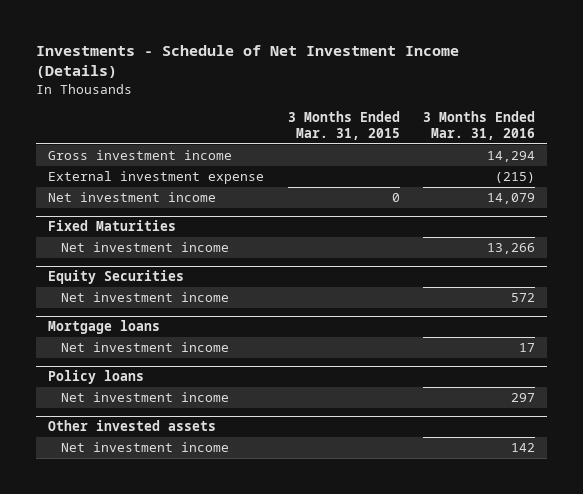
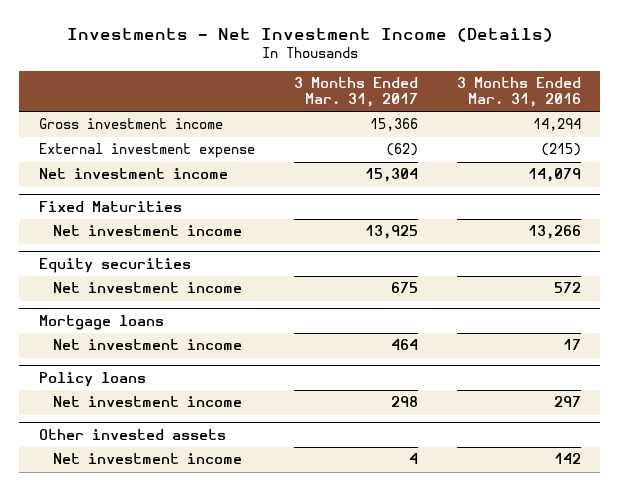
- Investments - Schedule of Net Investment Income (Details)
+ Investments - Net Investment Income (Details)
- | 3 Months Ended Mar. 31, 2015 | 3 Months Ended Mar. 31, 2016
+ | 3 Months Ended Mar. 31, 2017 | 3 Months Ended Mar. 31, 2016
- Equity Securities
+ Equity securities

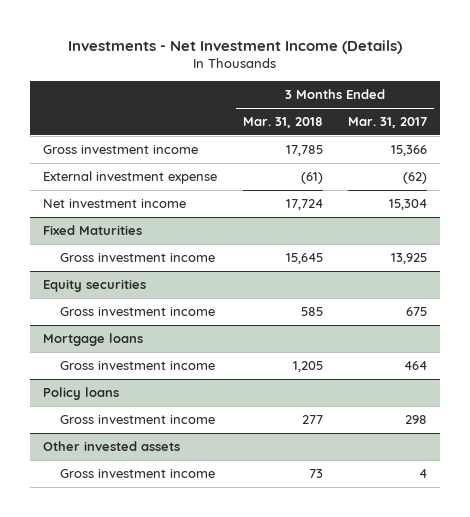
- | 3 Months Ended Mar. 31, 2017 | 3 Months Ended Mar. 31, 2016
+ | 3 Months Ended Mar. 31, 2018 | 3 Months Ended Mar. 31, 2017
@ Fixed Maturities
- Net investment income | 13,925 | 13,266
+ Gross investment income | 15,645 | 13,925
@ Equity securities
- Net investment income | 675 | 572
+ Gross investment income | 585 | 675
@ Mortgage loans
- Net investment income | 464 | 17
+ Gross investment income | 1,205 | 464
@ Policy loans
- Net investment income | 298 | 297
+ Gross investment income | 277 | 298
@ Other invested assets
- Net investment income | 4 | 142
+ Gross investment income | 73 | 4

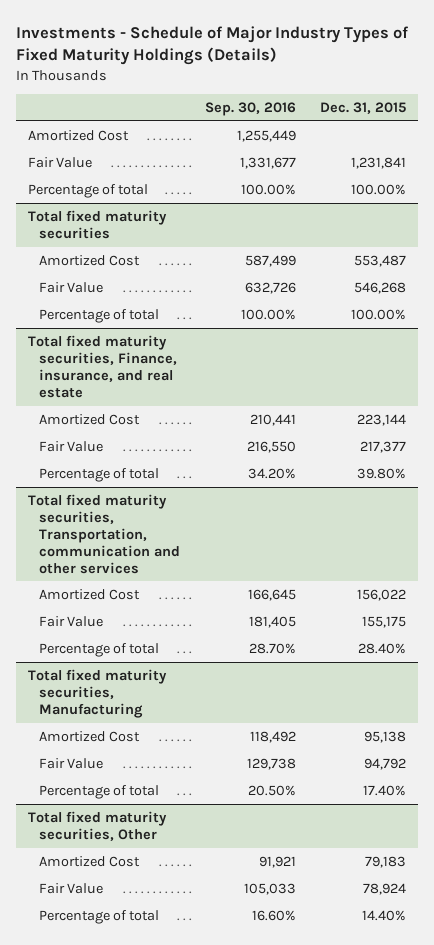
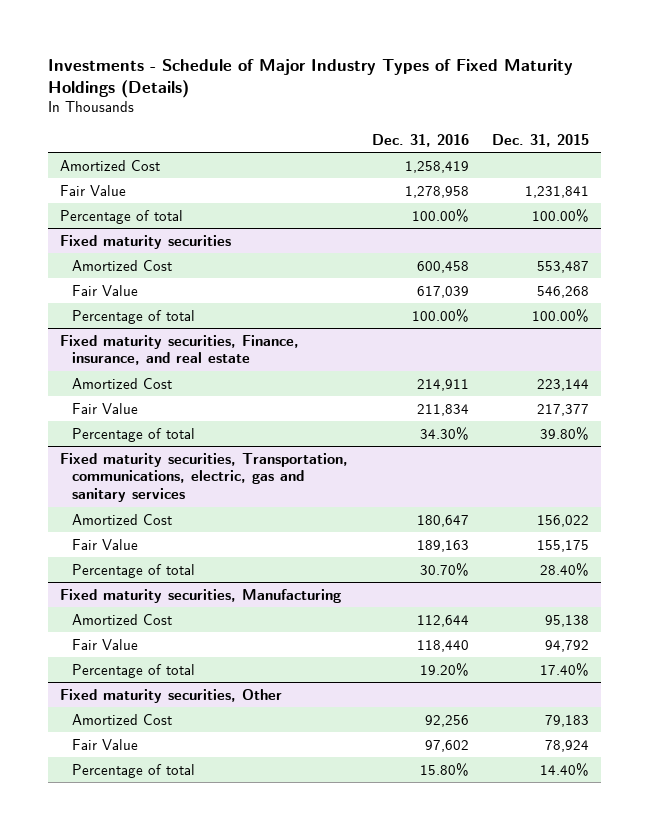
- | Sep. 30, 2016 | Dec. 31, 2015
+ | Dec. 31, 2016 | Dec. 31, 2015
- Total fixed maturity securities
+ Fixed maturity securities
- Total fixed maturity securities, Finance, insurance, and real estate
+ Fixed maturity securities, Finance, insurance, and real estate
- Total fixed maturity securities, Transportation, communication and other services
+ Fixed maturity securities, Transportation, communications, electric, gas and sanitary services
- Total fixed maturity securities, Manufacturing
+ Fixed maturity securities, Manufacturing
- Total fixed maturity securities, Other
+ Fixed maturity securities, Other

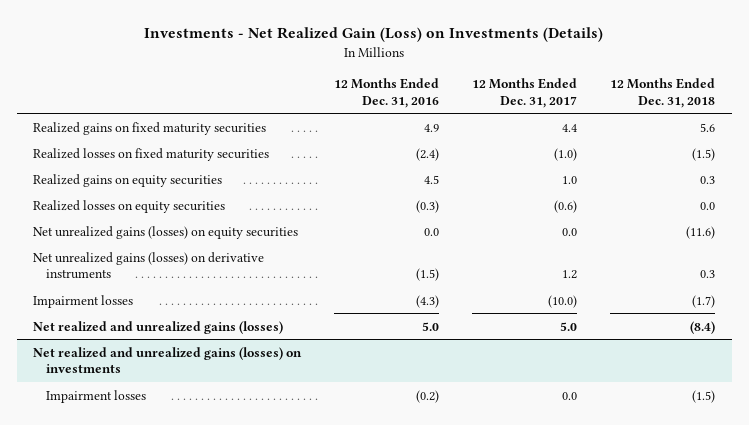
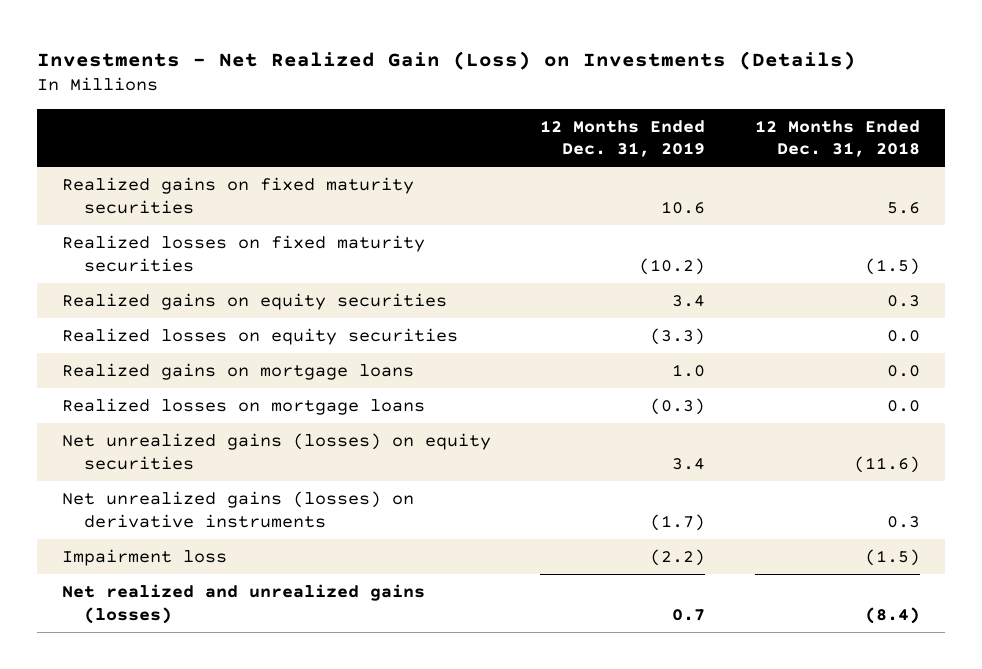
- | 12 Months Ended Dec. 31, 2016 | 12 Months Ended Dec. 31, 2017 | 12 Months Ended Dec. 31, 2018
+ | 12 Months Ended Dec. 31, 2019 | 12 Months Ended Dec. 31, 2018
+ Realized gains on mortgage loans | 1.0 | 0.0
+ Realized losses on mortgage loans | (0.3) | 0.0
- Impairment losses | (4.3) | (10.0) | (1.7)
+ Impairment loss | (2.2) | (1.5)
- Net realized and unrealized gains (losses) on investments
- Impairment losses | (0.2) | 0.0 | (1.5)

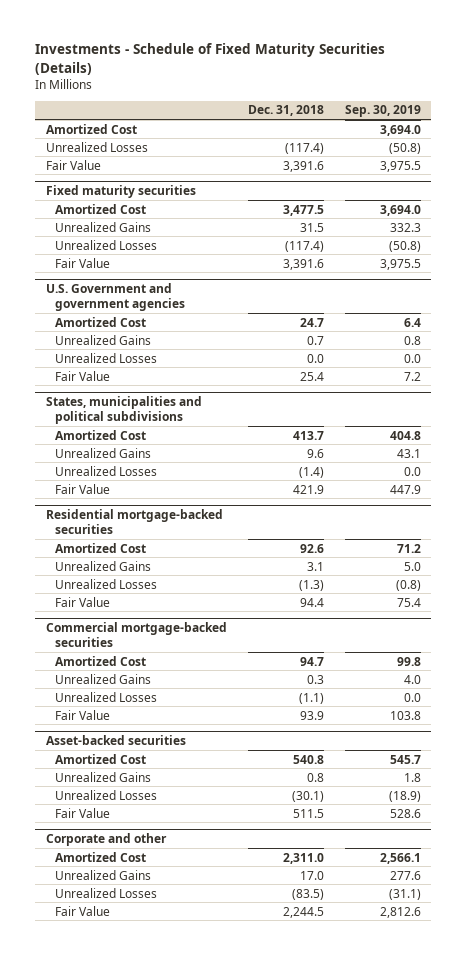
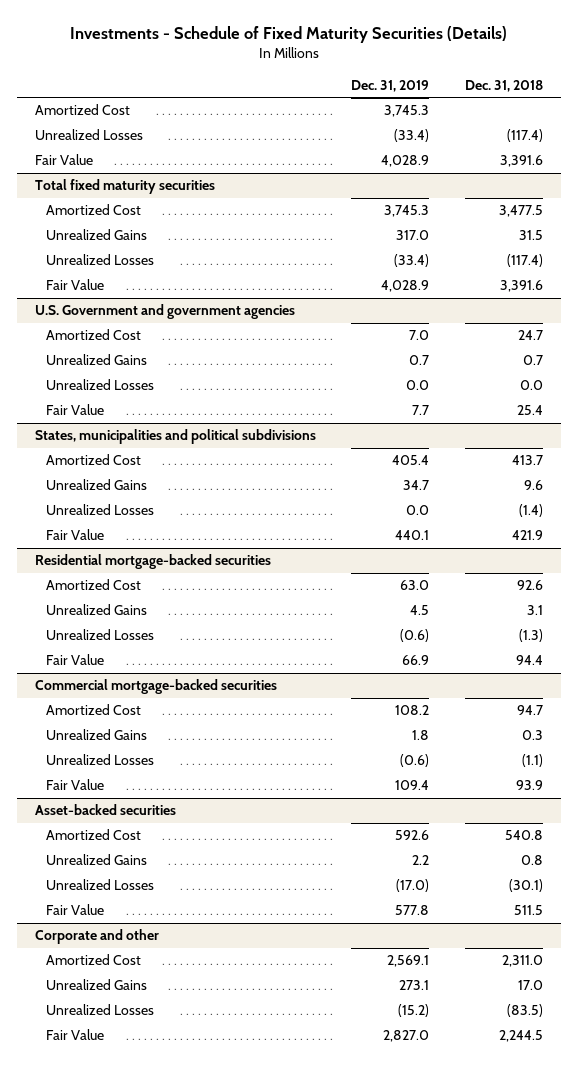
- | Dec. 31, 2018 | Sep. 30, 2019
+ | Dec. 31, 2019 | Dec. 31, 2018
- Fixed maturity securities
+ Total fixed maturity securities

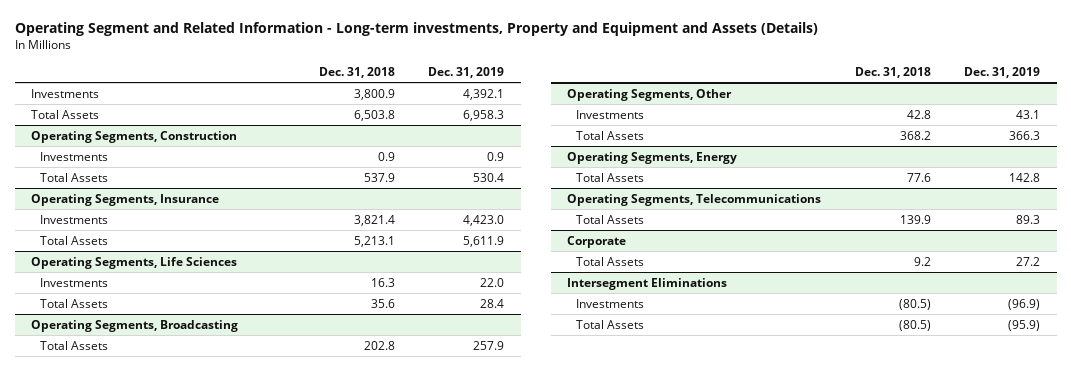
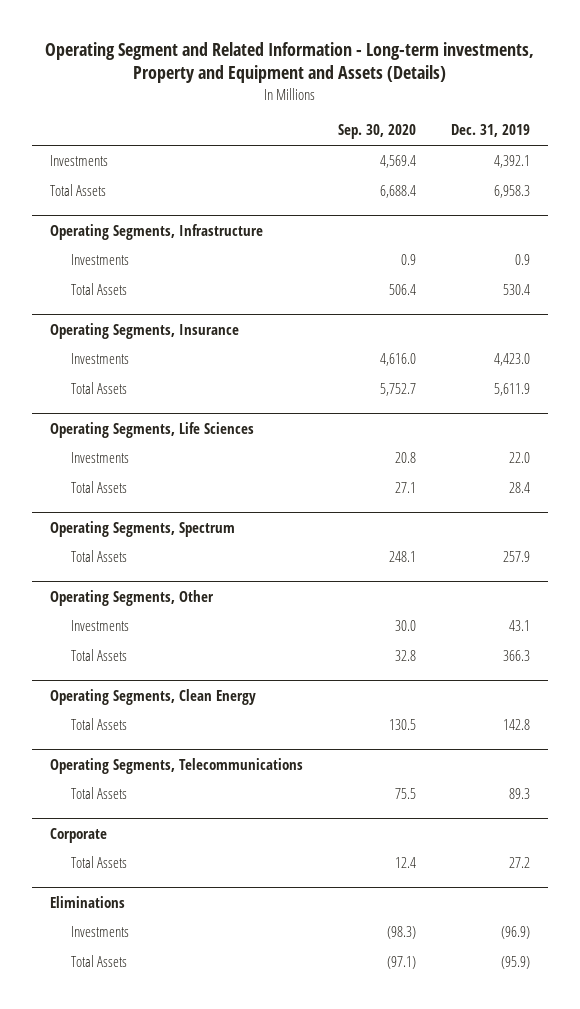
- | Dec. 31, 2018 | Dec. 31, 2019
+ | Sep. 30, 2020 | Dec. 31, 2019
- Operating Segments, Construction
+ Operating Segments, Infrastructure
- Operating Segments, Broadcasting
+ Operating Segments, Spectrum
- Operating Segments, Energy
+ Operating Segments, Clean Energy
- Intersegment Eliminations
+ Eliminations

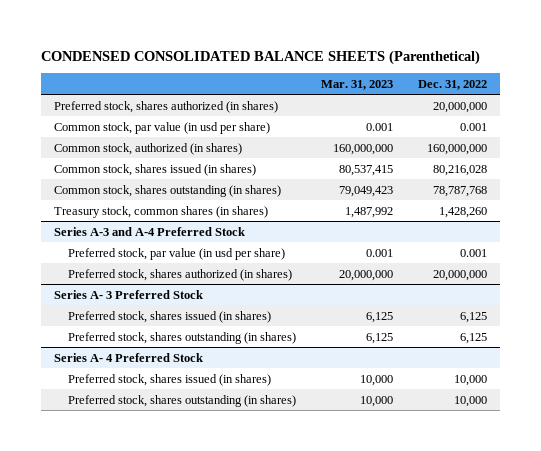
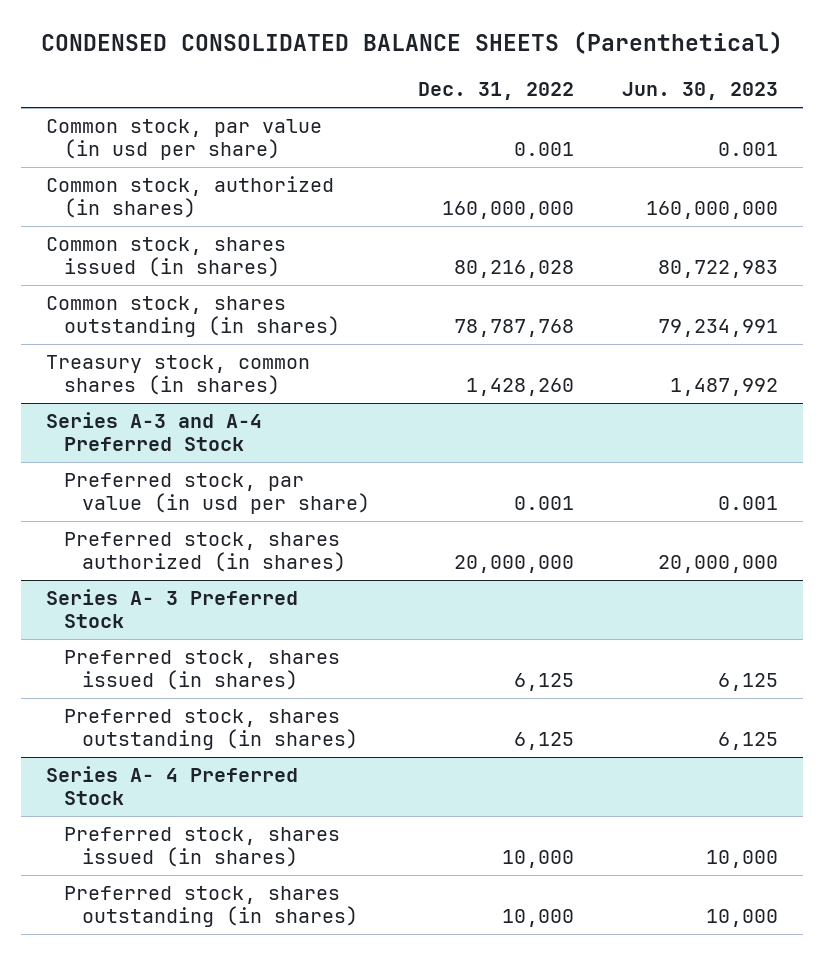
- | Mar. 31, 2023 | Dec. 31, 2022
+ | Dec. 31, 2022 | Jun. 30, 2023
- Preferred stock, shares authorized (in shares) | | 20,000,000

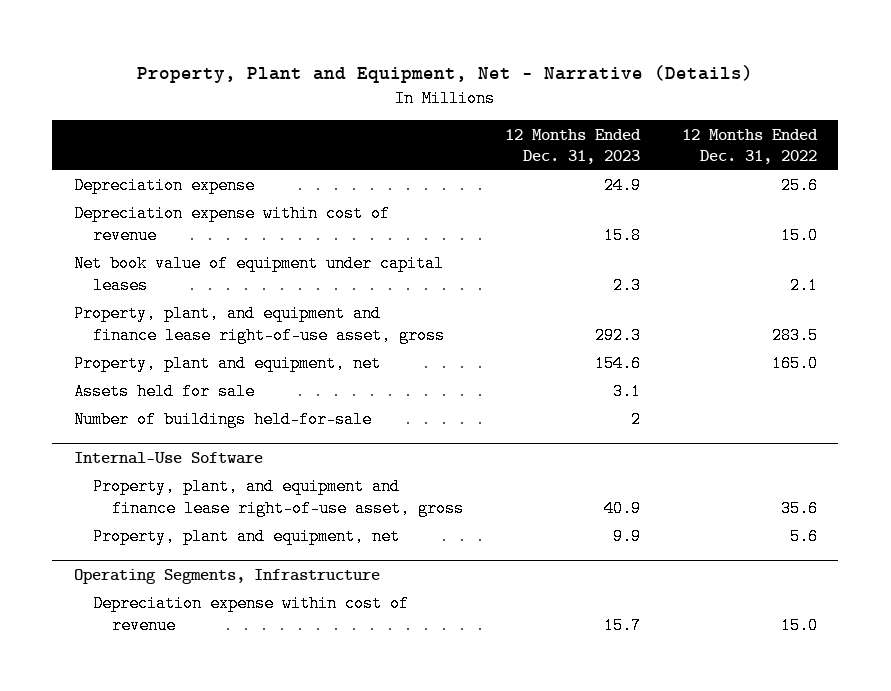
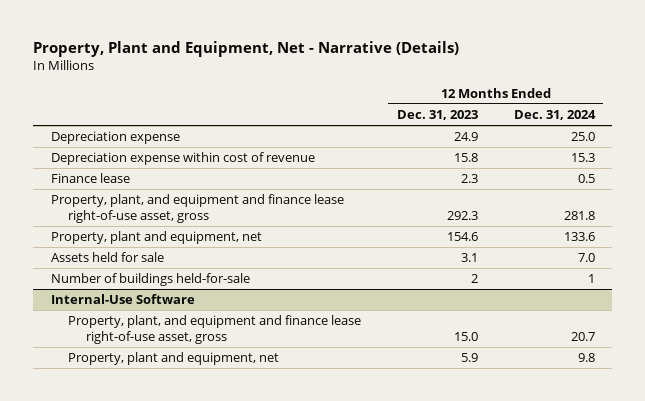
- | 12 Months Ended Dec. 31, 2023 | 12 Months Ended Dec. 31, 2022
+ | 12 Months Ended Dec. 31, 2023 | 12 Months Ended Dec. 31, 2024
- Net book value of equipment under capital leases | 2.3 | 2.1
+ Finance lease | 2.3 | 0.5
@ Internal-Use Software
- Property, plant, and equipment and finance lease right-of-use asset, gross | 40.9 | 35.6
- Property, plant and equipment, net | 9.9 | 5.6
- Operating Segments, Infrastructure
- Depreciation expense within cost of revenue | 15.7 | 15.0
@ Internal-Use Software
+ Property, plant, and equipment and finance lease right-of-use asset, gross | 15.0 | 20.7
+ Property, plant and equipment, net | 5.9 | 9.8

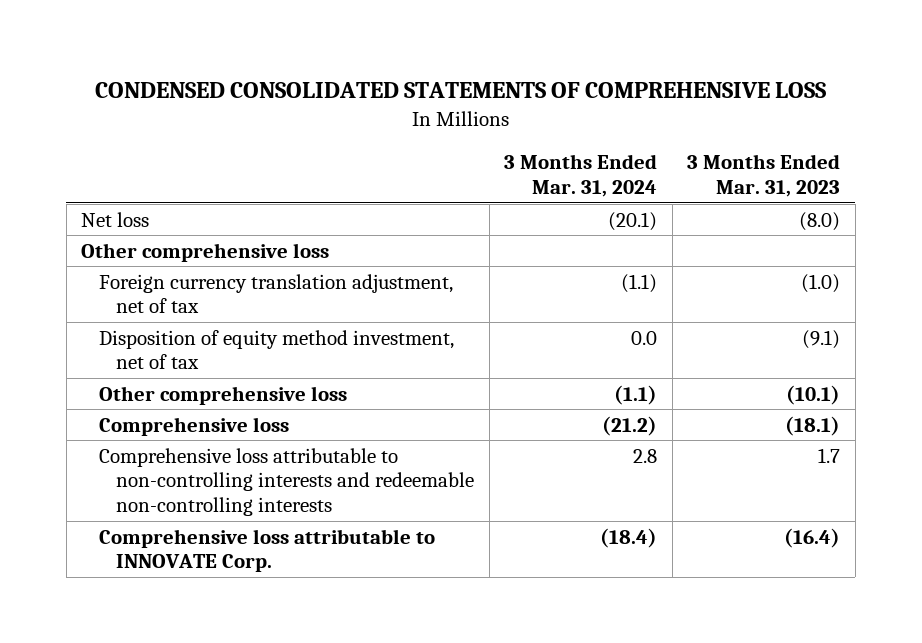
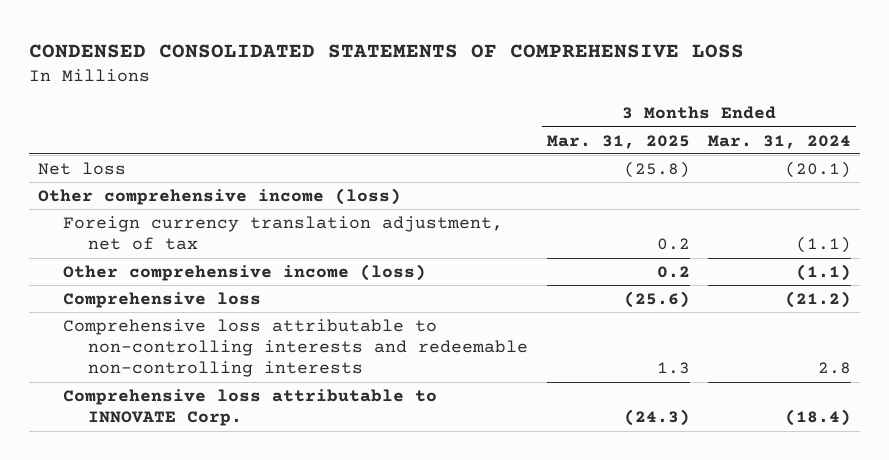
- | 3 Months Ended Mar. 31, 2024 | 3 Months Ended Mar. 31, 2023
+ | 3 Months Ended Mar. 31, 2025 | 3 Months Ended Mar. 31, 2024
- Other comprehensive loss
+ Other comprehensive income (loss)
- Disposition of equity method investment, net of tax | 0.0 | (9.1)
- Other comprehensive loss | (1.1) | (10.1)
+ Other comprehensive income (loss) | 0.2 | (1.1)

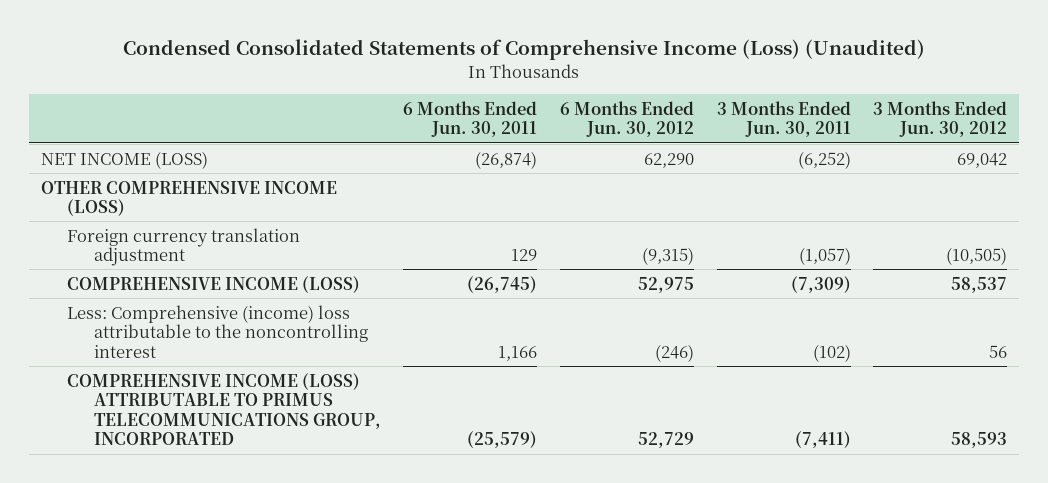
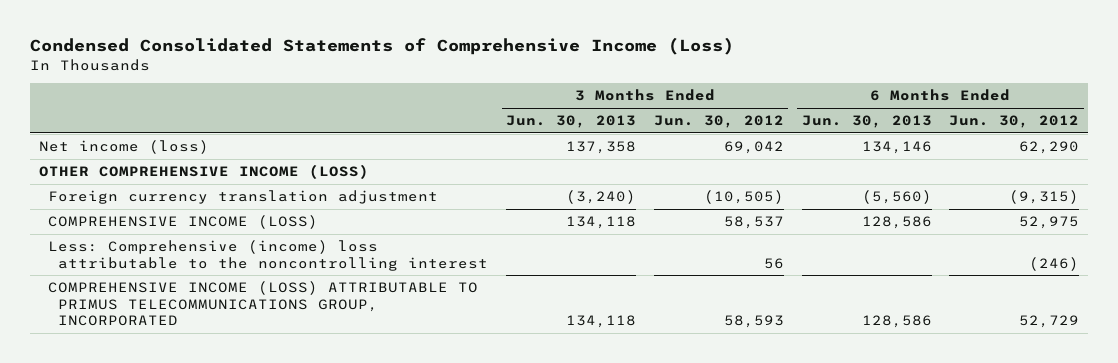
- Condensed Consolidated Statements of Comprehensive Income (Loss) (Unaudited)
+ Condensed Consolidated Statements of Comprehensive Income (Loss)
- | 6 Months Ended Jun. 30, 2011 | 6 Months Ended Jun. 30, 2012 | 3 Months Ended Jun. 30, 2011 | 3 Months Ended Jun. 30, 2012
+ | 3 Months Ended Jun. 30, 2013 | 3 Months Ended Jun. 30, 2012 | 6 Months Ended Jun. 30, 2013 | 6 Months Ended Jun. 30, 2012
- NET INCOME (LOSS) | (26,874) | 62,290 | (6,252) | 69,042
+ Net income (loss) | 137,358 | 69,042 | 134,146 | 62,290

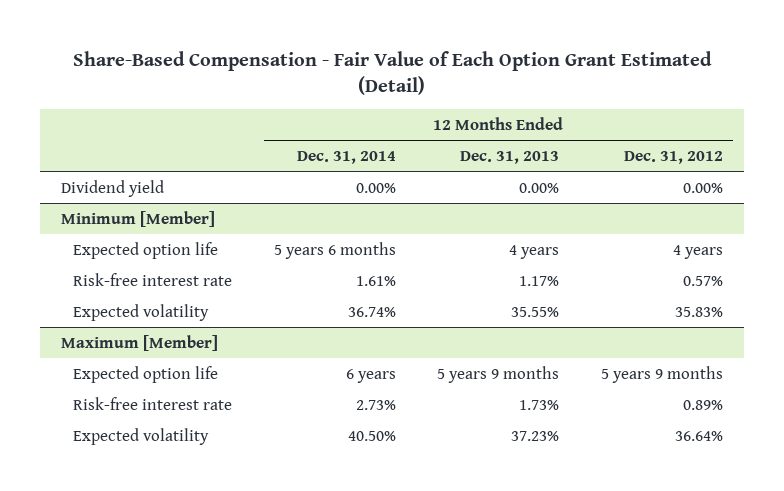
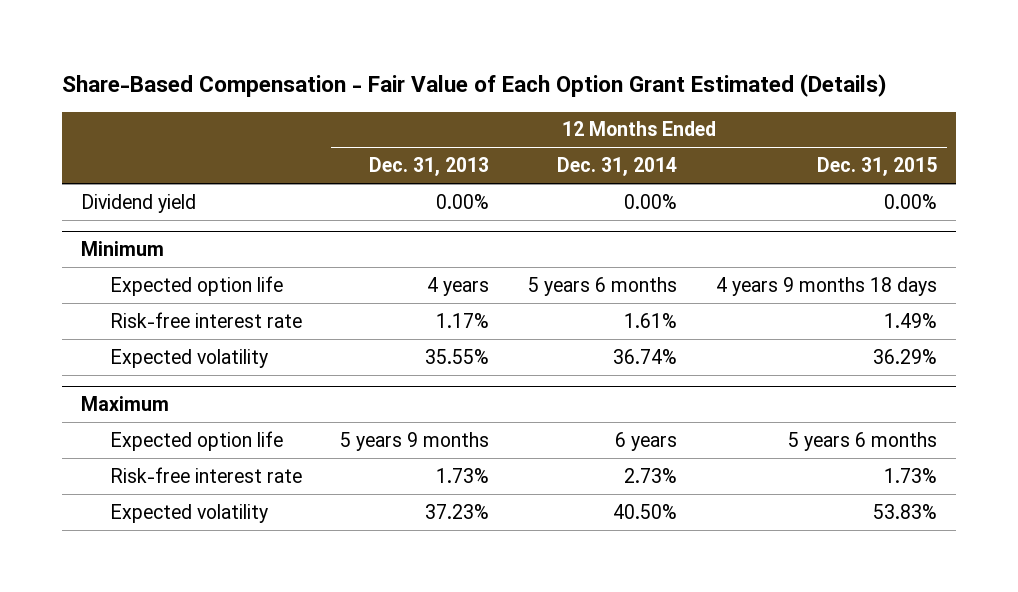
- Share-Based Compensation - Fair Value of Each Option Grant Estimated (Detail)
+ Share-Based Compensation - Fair Value of Each Option Grant Estimated (Details)
- | 12 Months Ended Dec. 31, 2014 | 12 Months Ended Dec. 31, 2013 | 12 Months Ended Dec. 31, 2012
+ | 12 Months Ended Dec. 31, 2013 | 12 Months Ended Dec. 31, 2014 | 12 Months Ended Dec. 31, 2015
- Minimum [Member]
+ Minimum
- Maximum [Member]
+ Maximum

